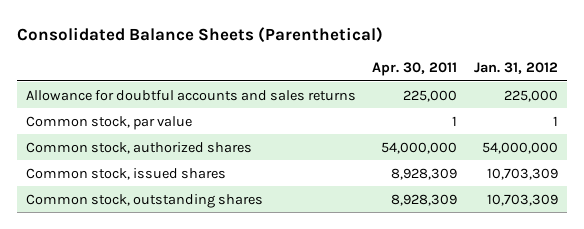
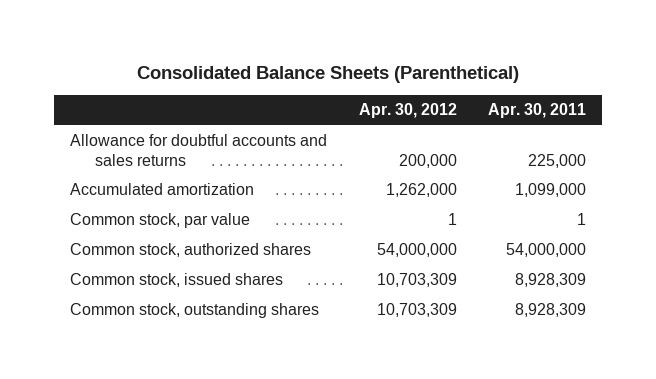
- | Apr. 30, 2011 | Jan. 31, 2012
+ | Apr. 30, 2012 | Apr. 30, 2011
+ Accumulated amortization | 1,262,000 | 1,099,000

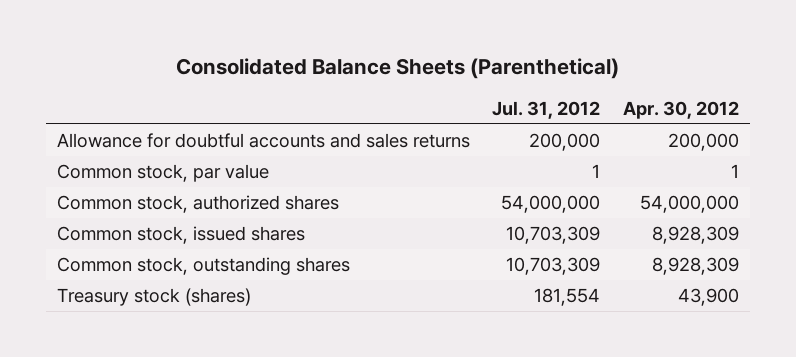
- | Apr. 30, 2012 | Apr. 30, 2011
+ | Jul. 31, 2012 | Apr. 30, 2012
- Accumulated amortization | 1,262,000 | 1,099,000
- Common stock, issued shares | 10,703,309 | 8,928,309
- Common stock, outstanding shares | 10,703,309 | 8,928,309
+ Common stock, issued shares | 10,703,309 | 8,928,309
+ Common stock, outstanding shares | 10,703,309 | 8,928,309
+ Treasury stock (shares) | 181,554 | 43,900

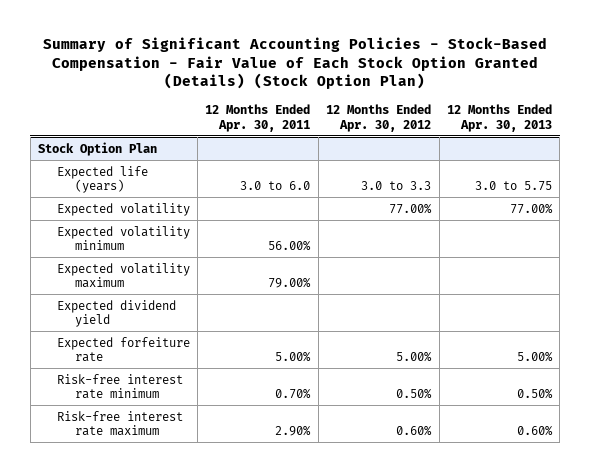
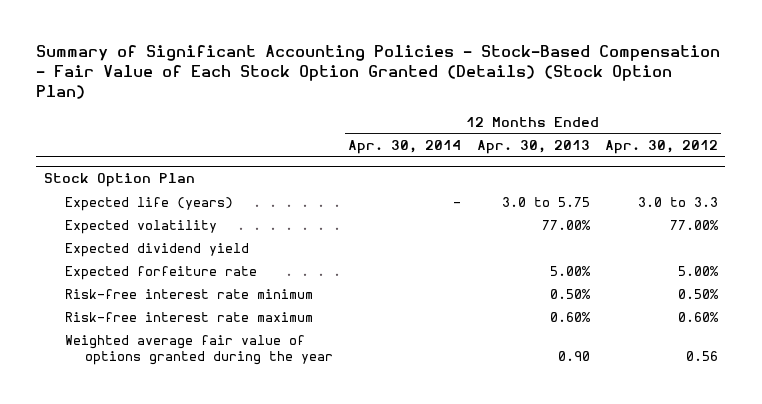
- | 12 Months Ended Apr. 30, 2011 | 12 Months Ended Apr. 30, 2012 | 12 Months Ended Apr. 30, 2013
+ | 12 Months Ended Apr. 30, 2014 | 12 Months Ended Apr. 30, 2013 | 12 Months Ended Apr. 30, 2012
@ Stock Option Plan
- Expected volatility minimum | 56.00% | |
- Expected volatility maximum | 79.00% | |
+ Weighted average fair value of options granted during the year | | 0.90 | 0.56

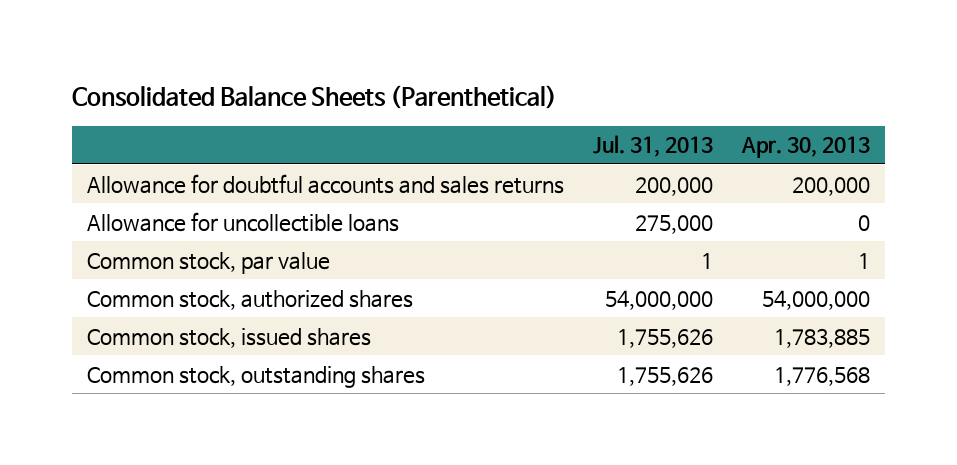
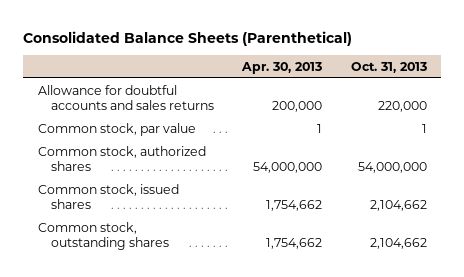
- | Jul. 31, 2013 | Apr. 30, 2013
+ | Apr. 30, 2013 | Oct. 31, 2013
- Allowance for uncollectible loans | 275,000 | 0
- Common stock, issued shares | 1,755,626 | 1,783,885
- Common stock, outstanding shares | 1,755,626 | 1,776,568
+ Common stock, issued shares | 1,754,662 | 2,104,662
+ Common stock, outstanding shares | 1,754,662 | 2,104,662

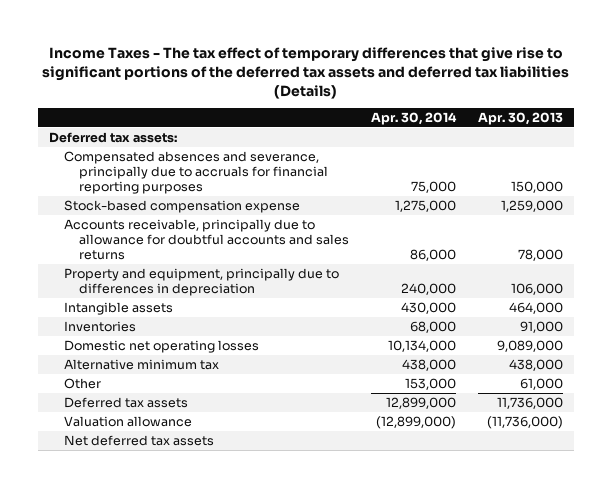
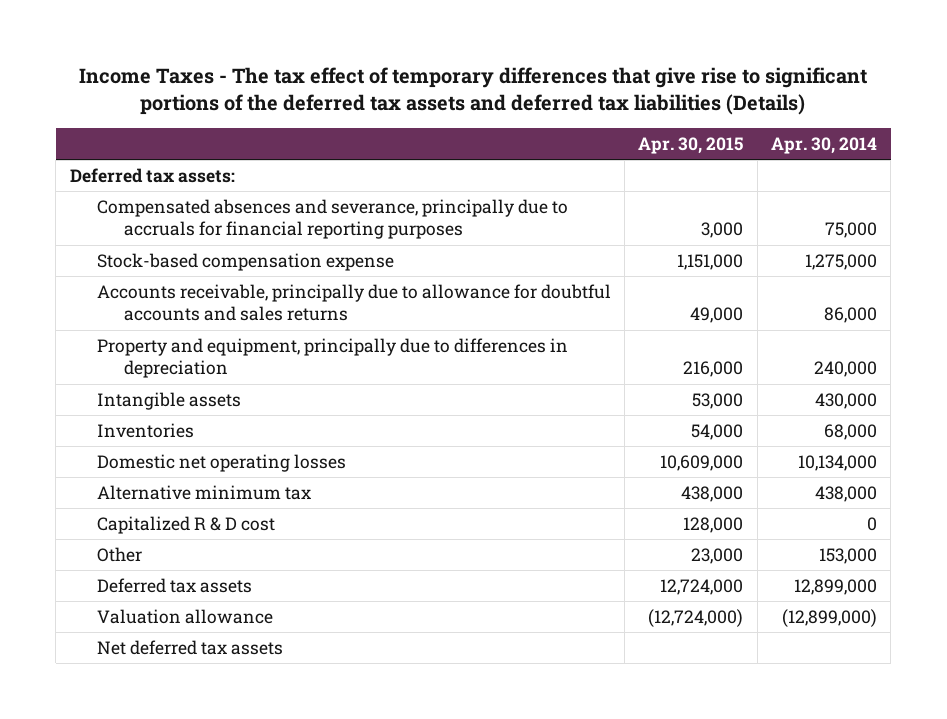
- | Apr. 30, 2014 | Apr. 30, 2013
+ | Apr. 30, 2015 | Apr. 30, 2014
+ Capitalized R & D cost | 128,000 | 0

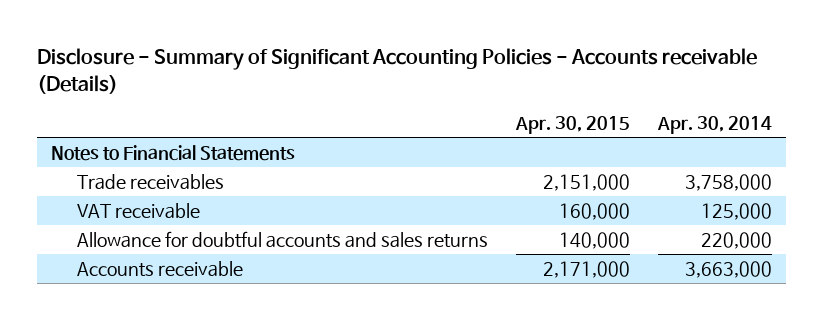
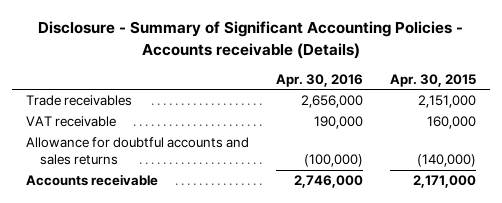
- | Apr. 30, 2015 | Apr. 30, 2014
+ | Apr. 30, 2016 | Apr. 30, 2015
- Notes to Financial Statements
- Allowance for doubtful accounts and sales returns | 140,000 | 220,000
+ Allowance for doubtful accounts and sales returns | (100,000) | (140,000)

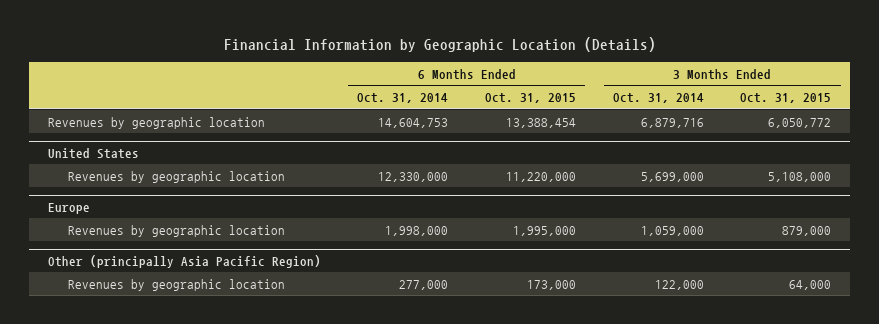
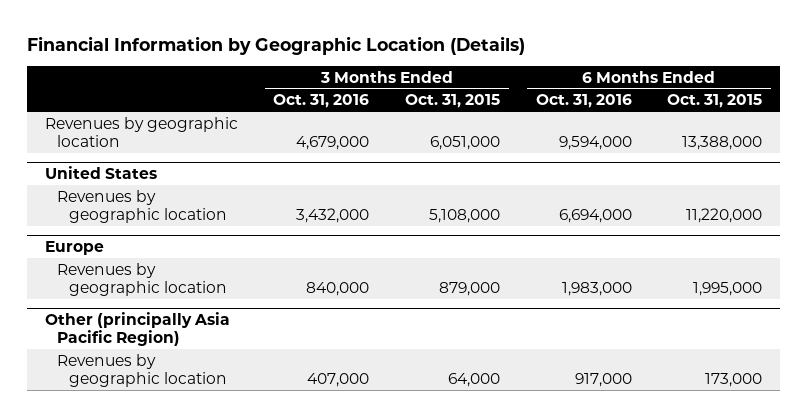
- | 6 Months Ended Oct. 31, 2014 | 6 Months Ended Oct. 31, 2015 | 3 Months Ended Oct. 31, 2014 | 3 Months Ended Oct. 31, 2015
+ | 3 Months Ended Oct. 31, 2016 | 3 Months Ended Oct. 31, 2015 | 6 Months Ended Oct. 31, 2016 | 6 Months Ended Oct. 31, 2015
- Revenues by geographic location | 14,604,753 | 13,388,454 | 6,879,716 | 6,050,772
+ Revenues by geographic location | 4,679,000 | 6,051,000 | 9,594,000 | 13,388,000

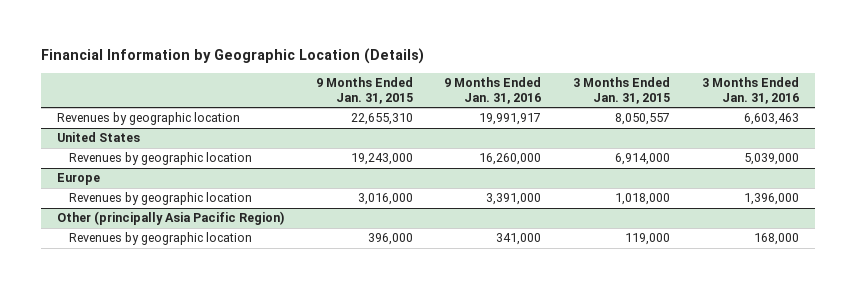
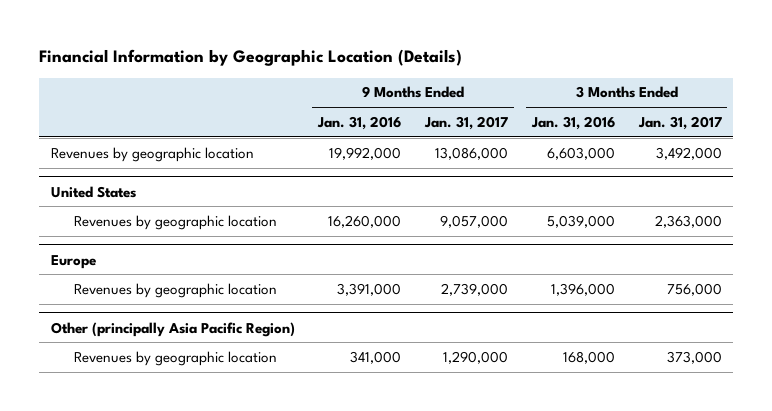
- | 9 Months Ended Jan. 31, 2015 | 9 Months Ended Jan. 31, 2016 | 3 Months Ended Jan. 31, 2015 | 3 Months Ended Jan. 31, 2016
+ | 9 Months Ended Jan. 31, 2016 | 9 Months Ended Jan. 31, 2017 | 3 Months Ended Jan. 31, 2016 | 3 Months Ended Jan. 31, 2017
- Revenues by geographic location | 22,655,310 | 19,991,917 | 8,050,557 | 6,603,463
+ Revenues by geographic location | 19,992,000 | 13,086,000 | 6,603,000 | 3,492,000

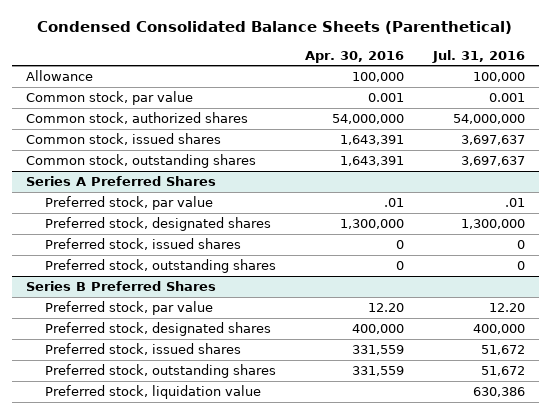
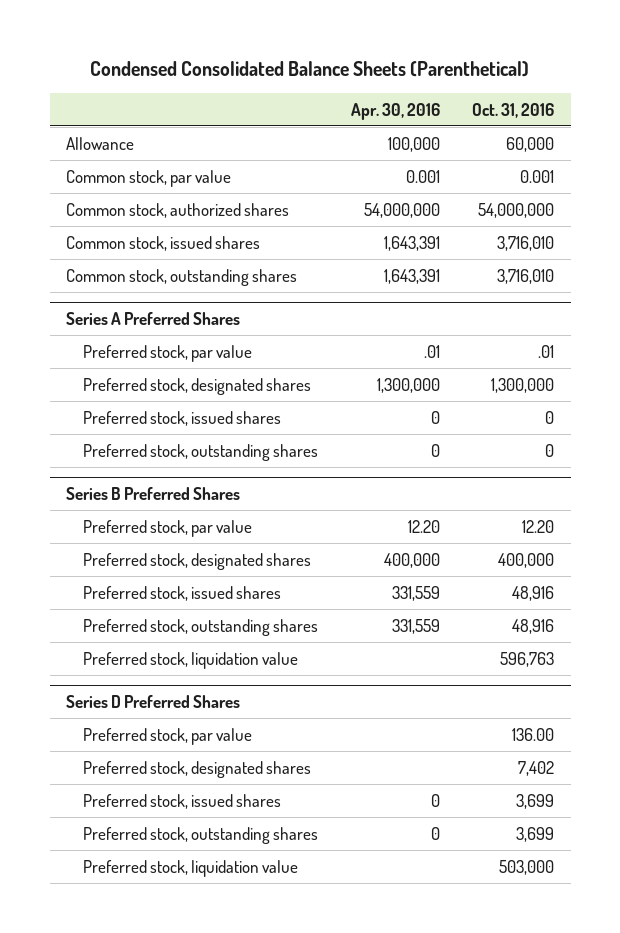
- | Apr. 30, 2016 | Jul. 31, 2016
+ | Apr. 30, 2016 | Oct. 31, 2016
+ Series D Preferred Shares
+ Preferred stock, par value | | 136.00
+ Preferred stock, designated shares | | 7,402
+ Preferred stock, issued shares | 0 | 3,699
+ Preferred stock, outstanding shares | 0 | 3,699
+ Preferred stock, liquidation value | | 503,000

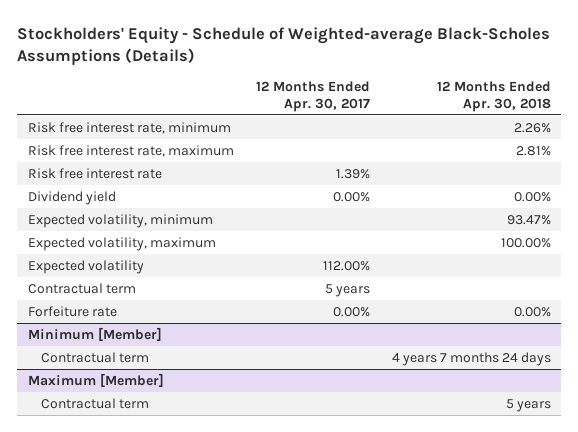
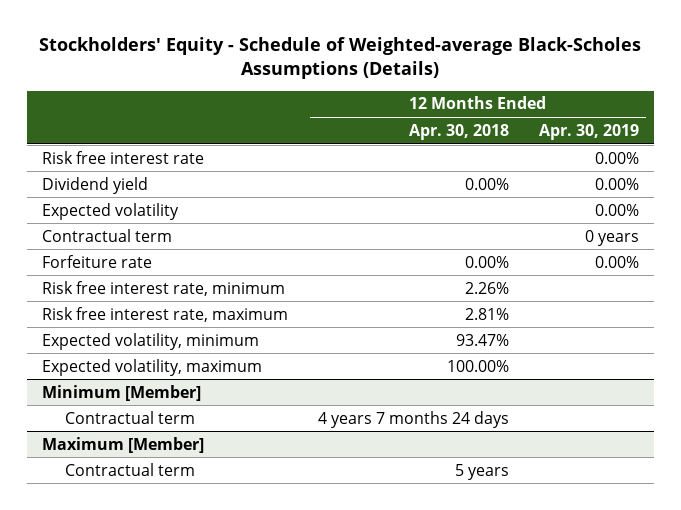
- | 12 Months Ended Apr. 30, 2017 | 12 Months Ended Apr. 30, 2018
+ | 12 Months Ended Apr. 30, 2018 | 12 Months Ended Apr. 30, 2019
moved down: Risk free interest rate, minimum | 2.26% |
moved down: Risk free interest rate, maximum | 2.81% |
moved down: Expected volatility, minimum | 93.47% |
moved down: Expected volatility, maximum | 100.00% |

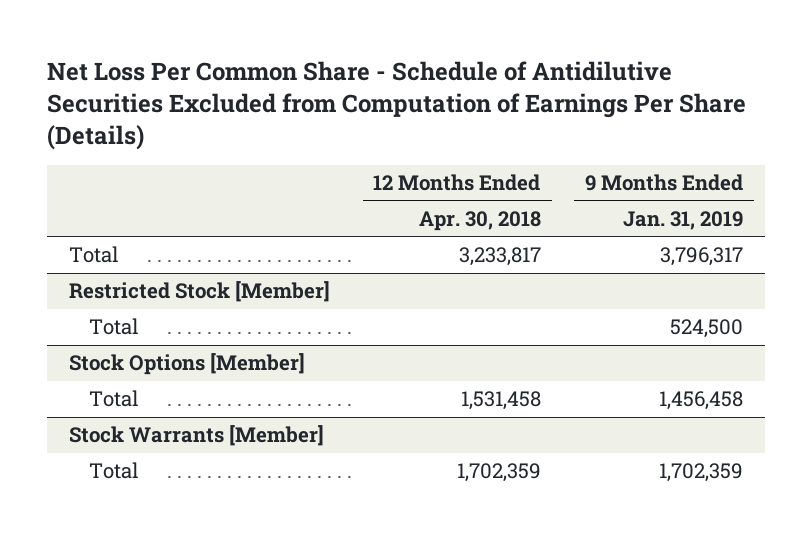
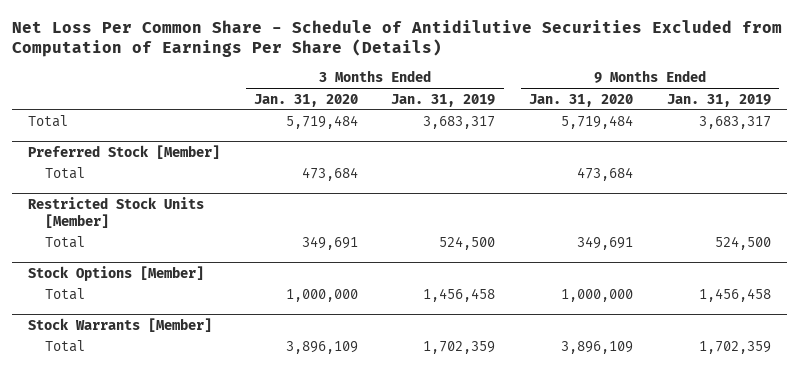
- | 12 Months Ended Apr. 30, 2018 | 9 Months Ended Jan. 31, 2019
+ | 3 Months Ended Jan. 31, 2020 | 3 Months Ended Jan. 31, 2019 | 9 Months Ended Jan. 31, 2020 | 9 Months Ended Jan. 31, 2019
- Total | 3,233,817 | 3,796,317
- Restricted Stock [Member]
+ Total | 5,719,484 | 3,683,317 | 5,719,484 | 3,683,317
+ Preferred Stock [Member]
+ Total | 473,684 | | 473,684 |
+ Restricted Stock Units [Member]

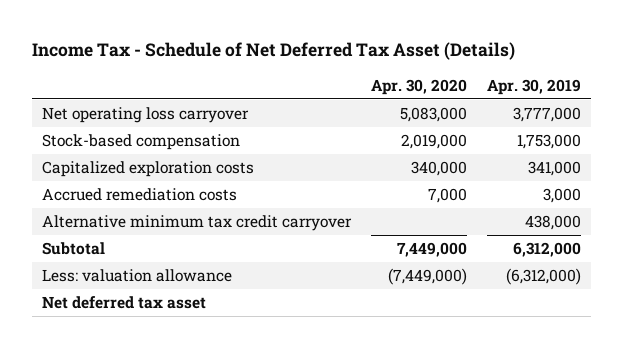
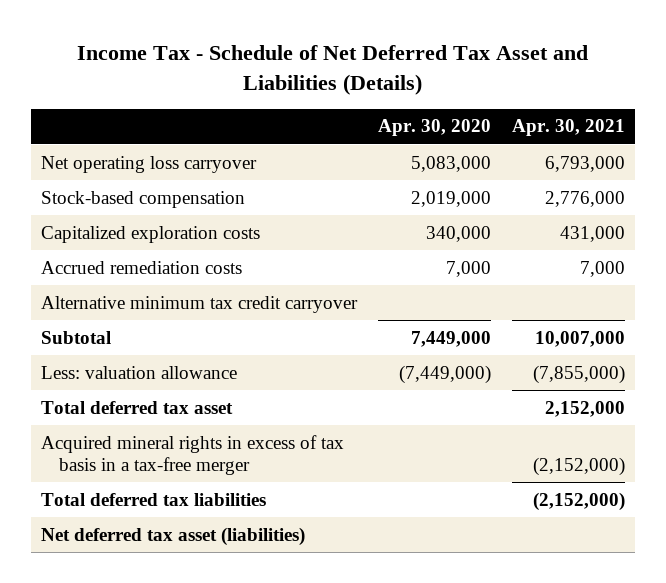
- Income Tax - Schedule of Net Deferred Tax Asset (Details)
+ Income Tax - Schedule of Net Deferred Tax Asset and Liabilities (Details)
- | Apr. 30, 2020 | Apr. 30, 2019
+ | Apr. 30, 2020 | Apr. 30, 2021
- Net deferred tax asset
+ Total deferred tax asset | | 2,152,000
+ Acquired mineral rights in excess of tax basis in a tax-free merger | | (2,152,000)
+ Total deferred tax liabilities | | (2,152,000)
+ Net deferred tax asset (liabilities)

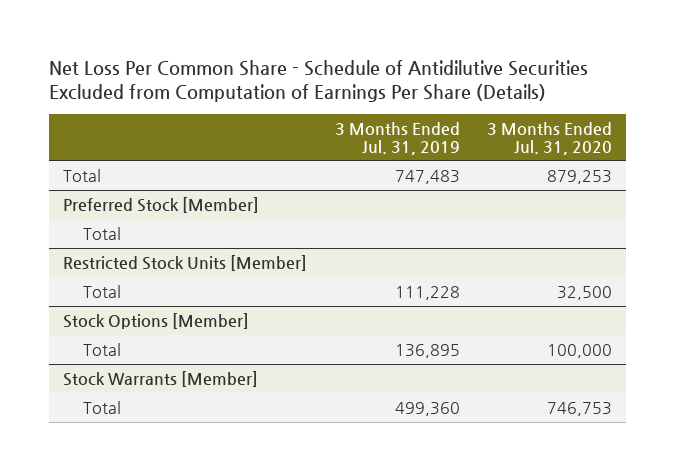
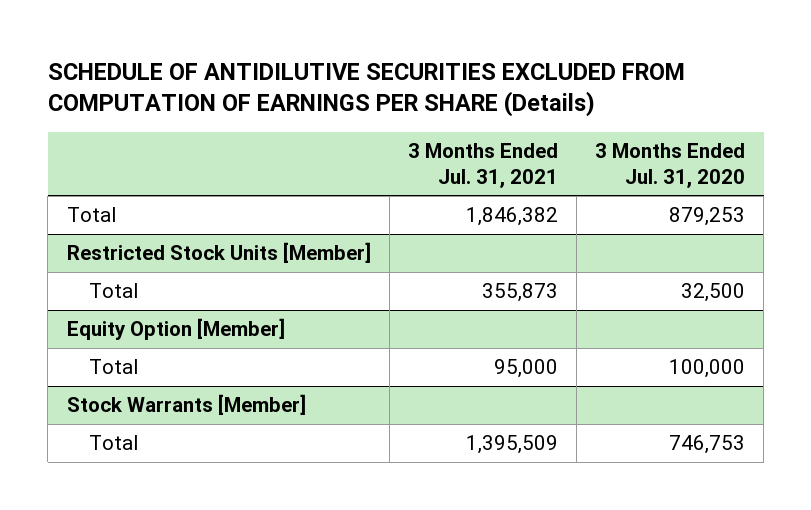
- Net Loss Per Common Share - Schedule of Antidilutive Securities Excluded from Computation of Earnings Per Share (Details)
+ SCHEDULE OF ANTIDILUTIVE SECURITIES EXCLUDED FROM COMPUTATION OF EARNINGS PER SHARE (Details)
- | 3 Months Ended Jul. 31, 2019 | 3 Months Ended Jul. 31, 2020
+ | 3 Months Ended Jul. 31, 2021 | 3 Months Ended Jul. 31, 2020
- Preferred Stock [Member]
- Total
- Stock Options [Member]
+ Equity Option [Member]

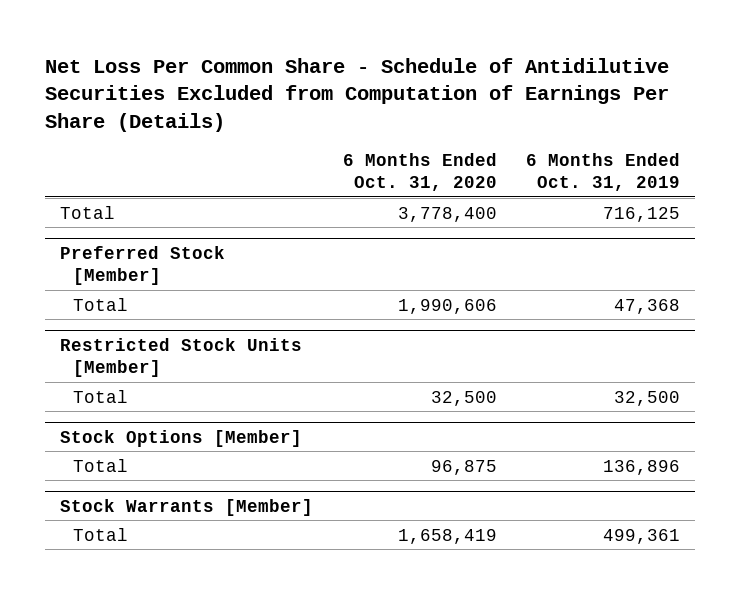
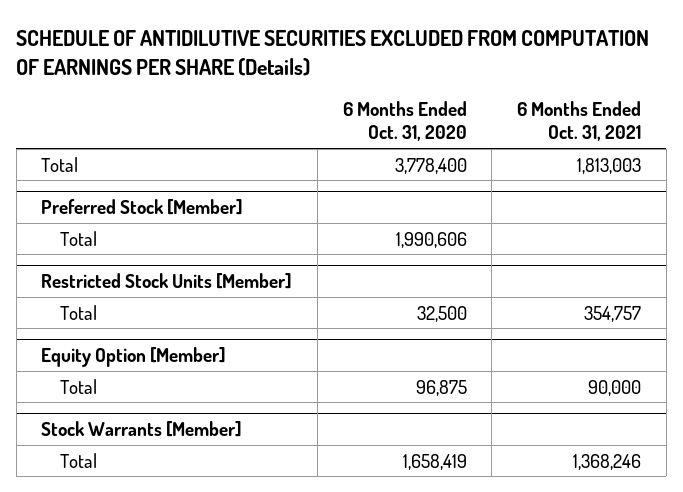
- Net Loss Per Common Share - Schedule of Antidilutive Securities Excluded from Computation of Earnings Per Share (Details)
+ SCHEDULE OF ANTIDILUTIVE SECURITIES EXCLUDED FROM COMPUTATION OF EARNINGS PER SHARE (Details)
- | 6 Months Ended Oct. 31, 2020 | 6 Months Ended Oct. 31, 2019
+ | 6 Months Ended Oct. 31, 2020 | 6 Months Ended Oct. 31, 2021
- Stock Options [Member]
+ Equity Option [Member]

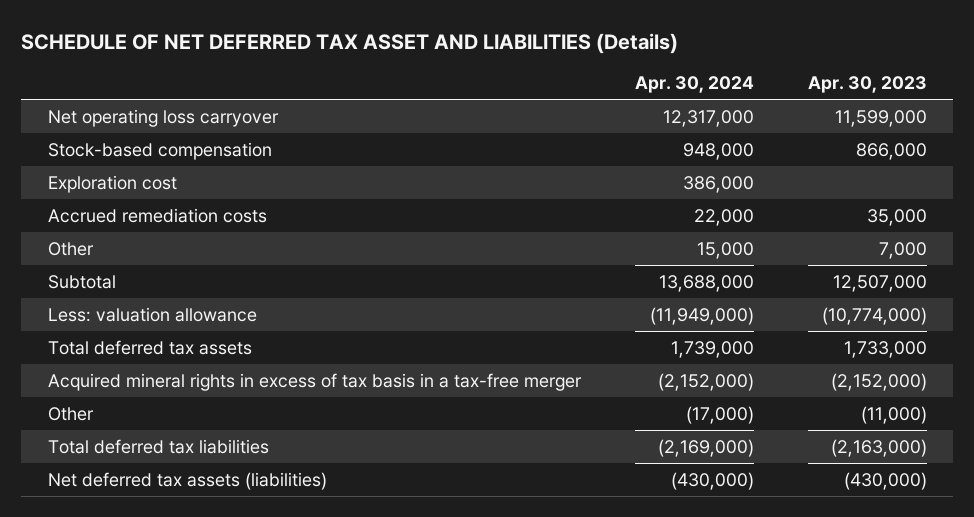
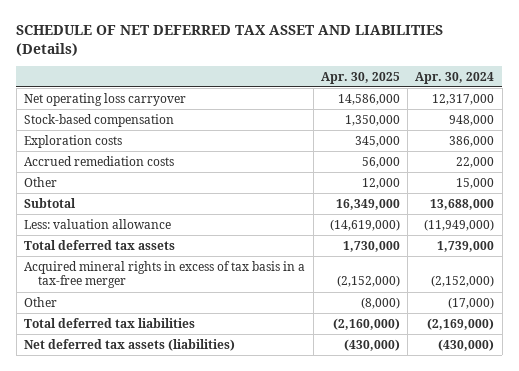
- | Apr. 30, 2024 | Apr. 30, 2023
+ | Apr. 30, 2025 | Apr. 30, 2024
- Exploration cost | 386,000 |
+ Exploration costs | 345,000 | 386,000

